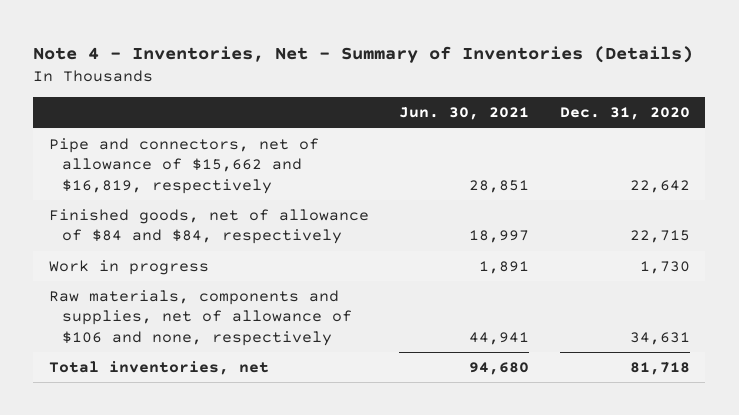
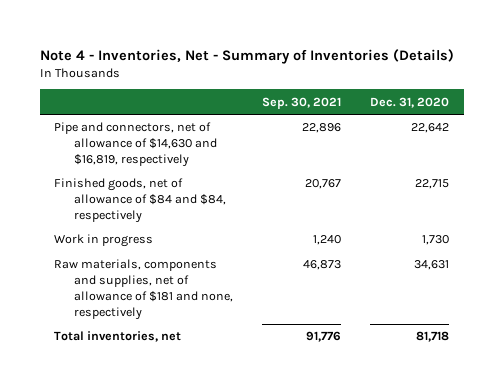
- | Jun. 30, 2021 | Dec. 31, 2020
+ | Sep. 30, 2021 | Dec. 31, 2020
- Pipe and connectors, net of allowance of $15,662 and $16,819, respectively | 28,851 | 22,642
+ Pipe and connectors, net of allowance of $14,630 and $16,819, respectively | 22,896 | 22,642
- Raw materials, components and supplies, net of allowance of $106 and none, respectively | 44,941 | 34,631
+ Raw materials, components and supplies, net of allowance of $181 and none, respectively | 46,873 | 34,631

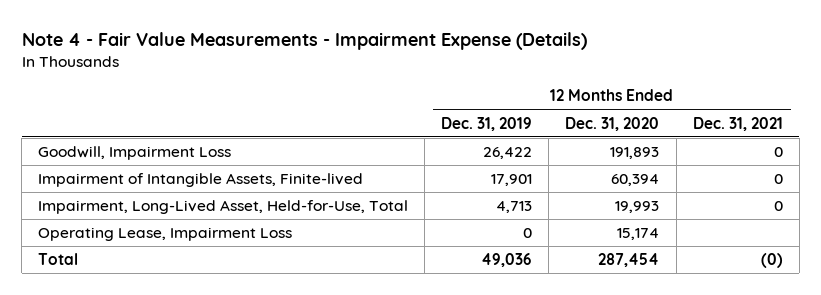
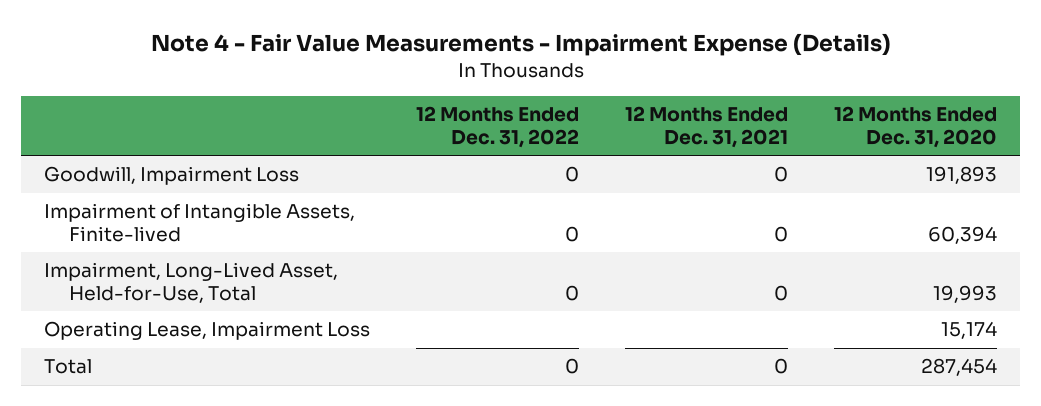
- | 12 Months Ended Dec. 31, 2019 | 12 Months Ended Dec. 31, 2020 | 12 Months Ended Dec. 31, 2021
+ | 12 Months Ended Dec. 31, 2022 | 12 Months Ended Dec. 31, 2021 | 12 Months Ended Dec. 31, 2020
- Total | 49,036 | 287,454 | (0)
+ Total | 0 | 0 | 287,454

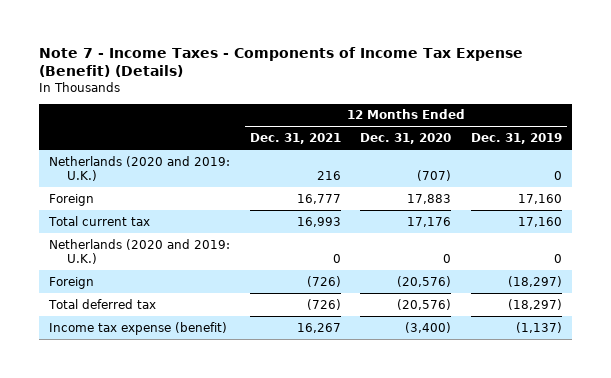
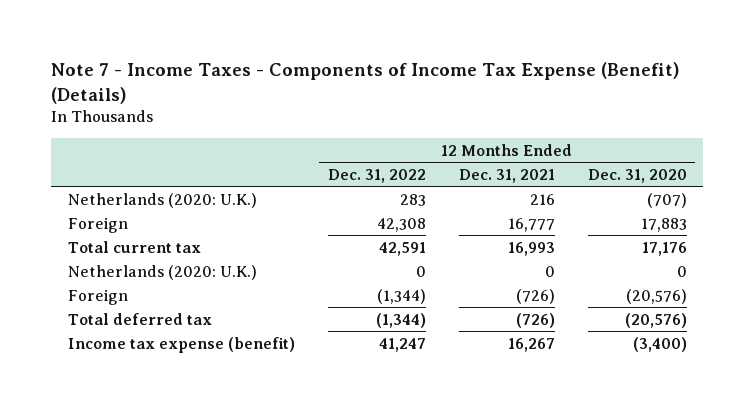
- | 12 Months Ended Dec. 31, 2021 | 12 Months Ended Dec. 31, 2020 | 12 Months Ended Dec. 31, 2019
+ | 12 Months Ended Dec. 31, 2022 | 12 Months Ended Dec. 31, 2021 | 12 Months Ended Dec. 31, 2020
- Netherlands (2020 and 2019: U.K.) | 216 | (707) | 0
+ Netherlands (2020: U.K.) | 283 | 216 | (707)
- Netherlands (2020 and 2019: U.K.) | 0 | 0 | 0
+ Netherlands (2020: U.K.) | 0 | 0 | 0

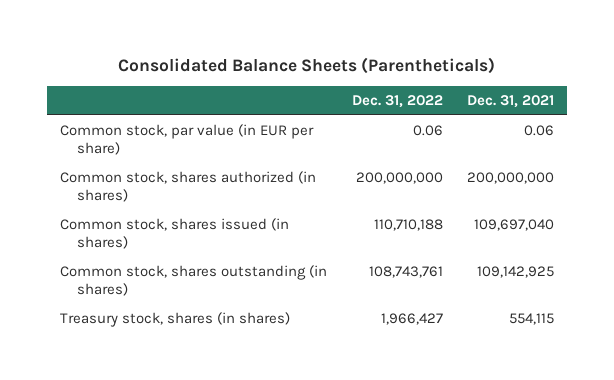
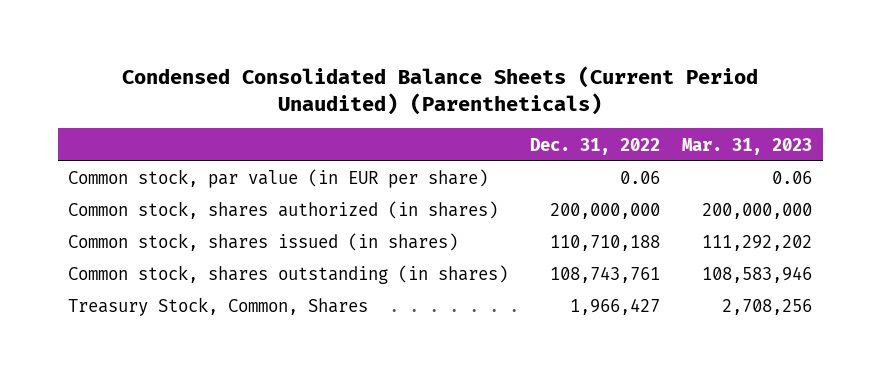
- Consolidated Balance Sheets (Parentheticals)
+ Condensed Consolidated Balance Sheets (Current Period Unaudited) (Parentheticals)
- | Dec. 31, 2022 | Dec. 31, 2021
+ | Dec. 31, 2022 | Mar. 31, 2023
- Treasury stock, shares (in shares) | 1,966,427 | 554,115
+ Treasury Stock, Common, Shares | 1,966,427 | 2,708,256

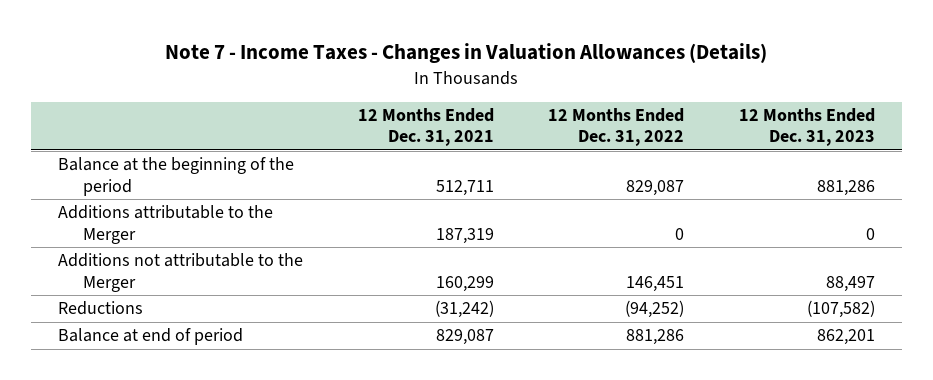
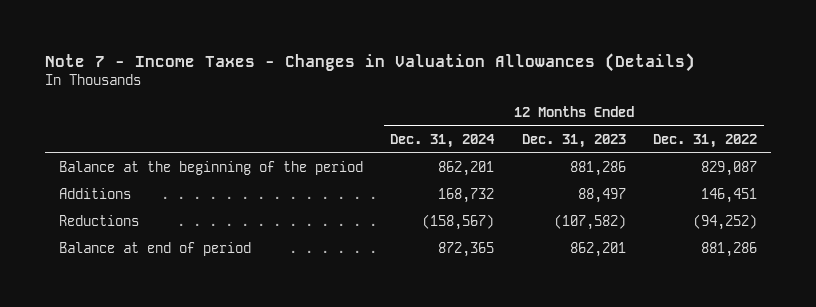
- | 12 Months Ended Dec. 31, 2021 | 12 Months Ended Dec. 31, 2022 | 12 Months Ended Dec. 31, 2023
+ | 12 Months Ended Dec. 31, 2024 | 12 Months Ended Dec. 31, 2023 | 12 Months Ended Dec. 31, 2022
- Additions attributable to the Merger | 187,319 | 0 | 0
- Additions not attributable to the Merger | 160,299 | 146,451 | 88,497
+ Additions | 168,732 | 88,497 | 146,451

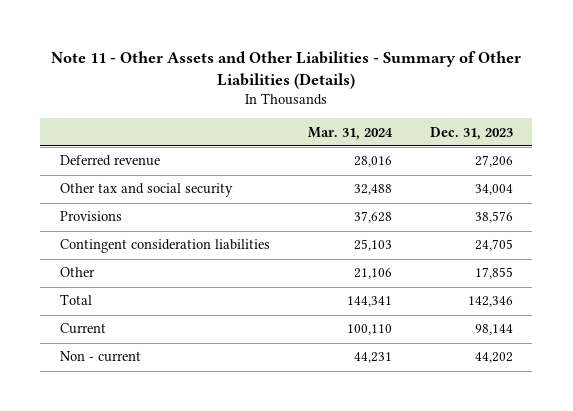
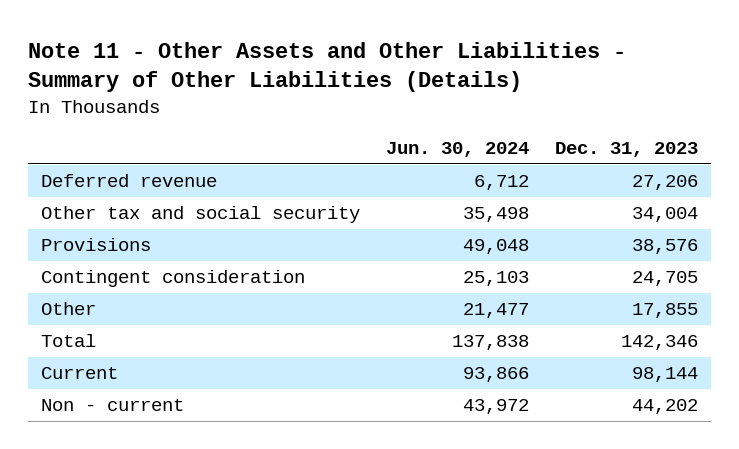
- | Mar. 31, 2024 | Dec. 31, 2023
+ | Jun. 30, 2024 | Dec. 31, 2023
- Contingent consideration liabilities | 25,103 | 24,705
+ Contingent consideration | 25,103 | 24,705

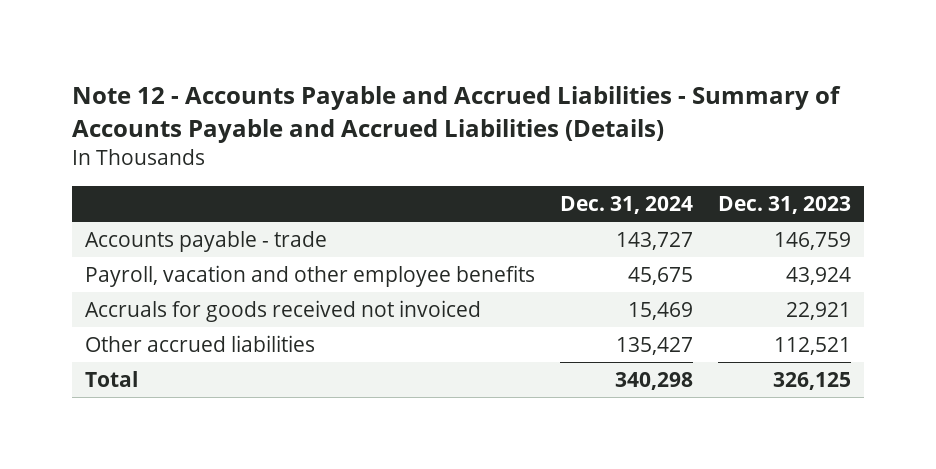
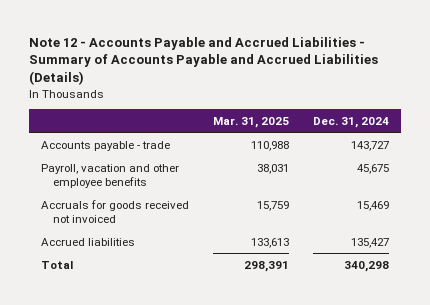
- | Dec. 31, 2024 | Dec. 31, 2023
+ | Mar. 31, 2025 | Dec. 31, 2024
- Other accrued liabilities | 135,427 | 112,521
+ Accrued liabilities | 133,613 | 135,427

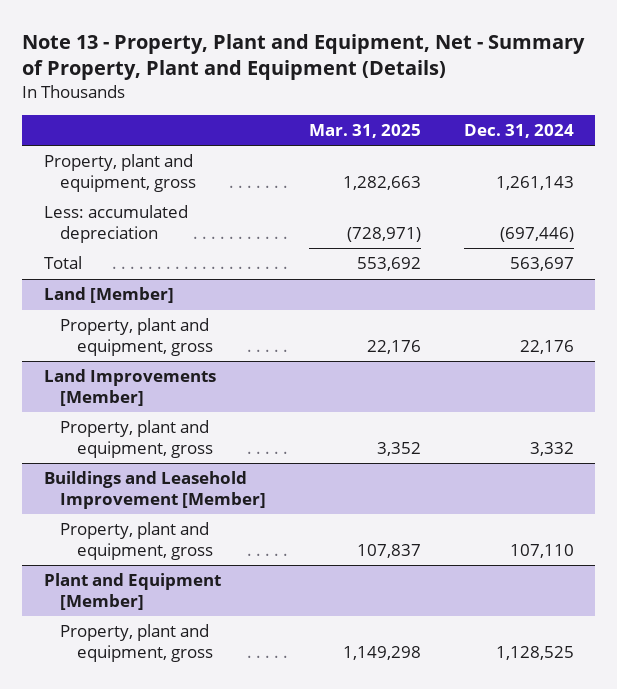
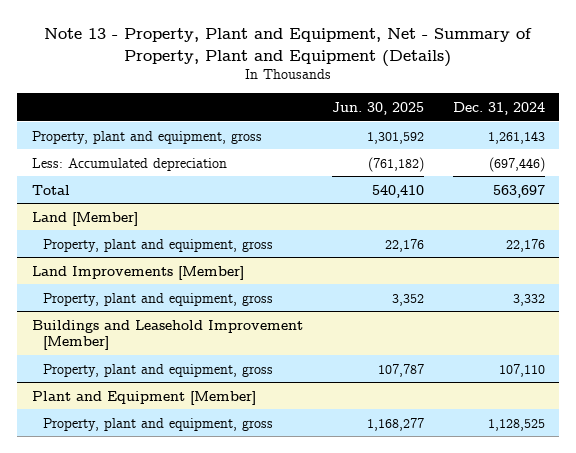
- | Mar. 31, 2025 | Dec. 31, 2024
+ | Jun. 30, 2025 | Dec. 31, 2024
- Less: accumulated depreciation | (728,971) | (697,446)
+ Less: Accumulated depreciation | (761,182) | (697,446)

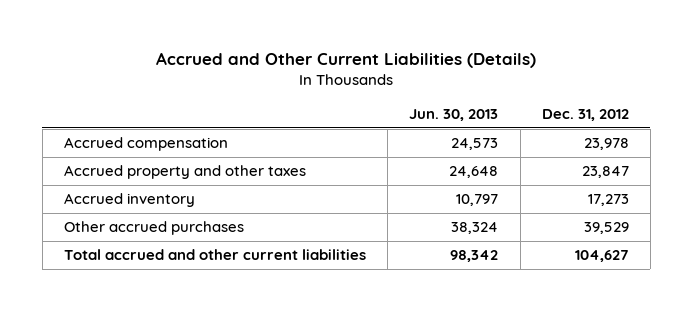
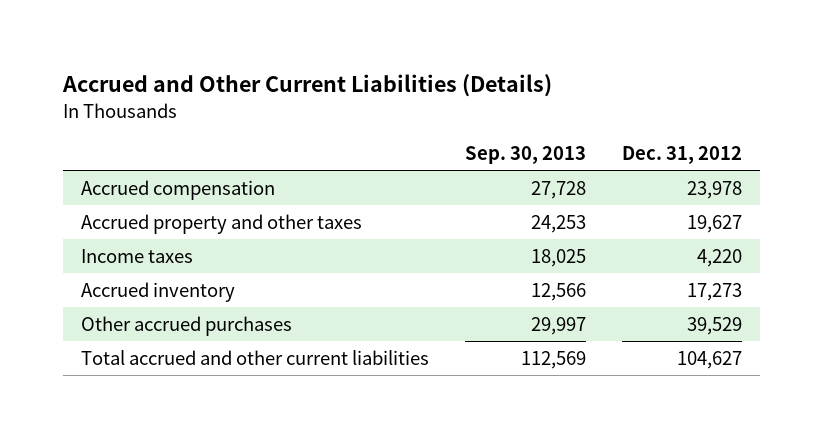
- | Jun. 30, 2013 | Dec. 31, 2012
+ | Sep. 30, 2013 | Dec. 31, 2012
- Accrued property and other taxes | 24,648 | 23,847
+ Accrued property and other taxes | 24,253 | 19,627
+ Income taxes | 18,025 | 4,220

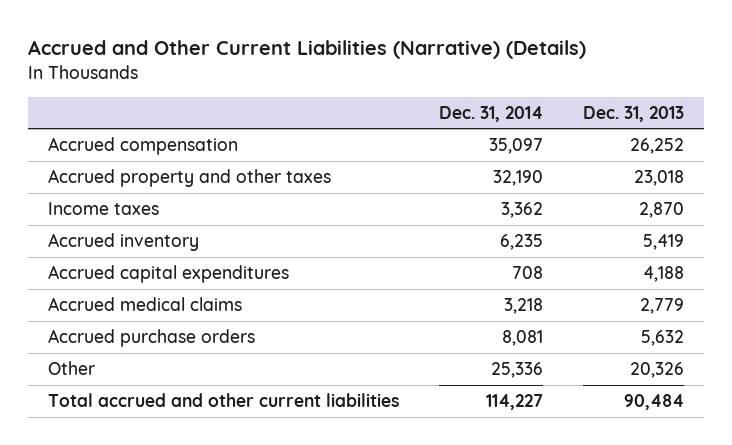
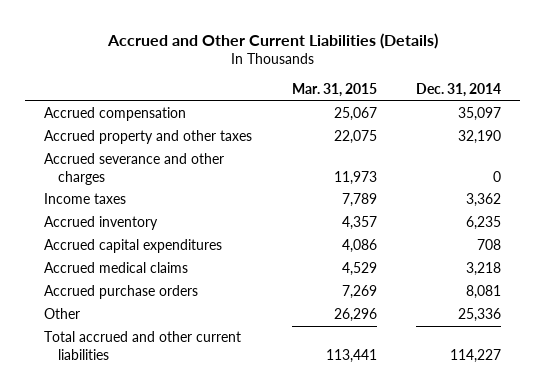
- Accrued and Other Current Liabilities (Narrative) (Details)
+ Accrued and Other Current Liabilities (Details)
- | Dec. 31, 2014 | Dec. 31, 2013
+ | Mar. 31, 2015 | Dec. 31, 2014
+ Accrued severance and other charges | 11,973 | 0

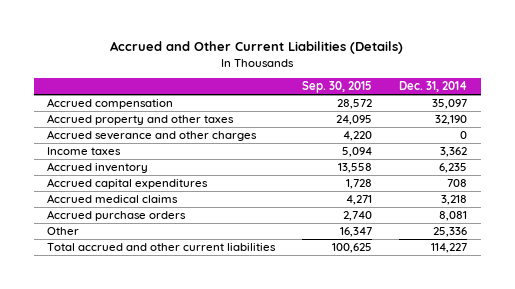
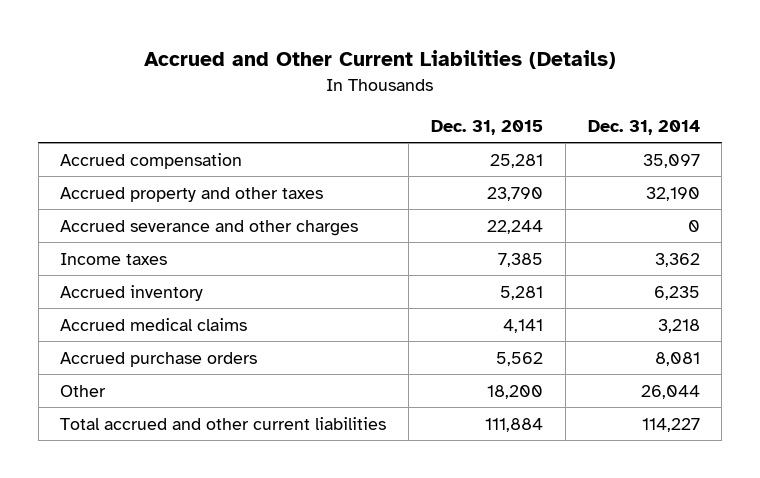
- | Sep. 30, 2015 | Dec. 31, 2014
+ | Dec. 31, 2015 | Dec. 31, 2014
- Accrued capital expenditures | 1,728 | 708
- Other | 16,347 | 25,336
+ Other | 18,200 | 26,044

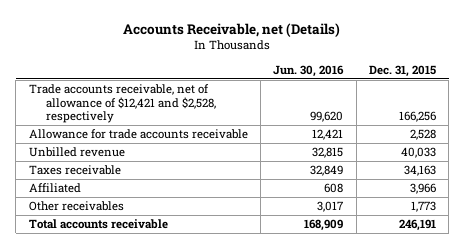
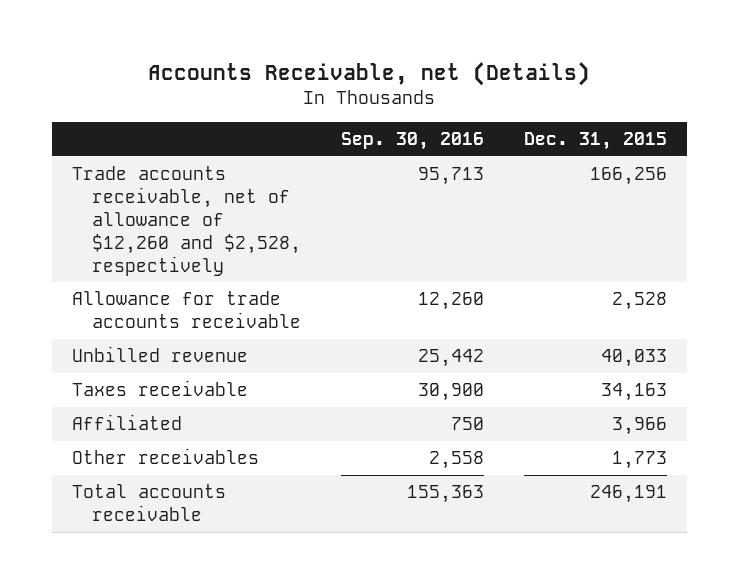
- | Jun. 30, 2016 | Dec. 31, 2015
+ | Sep. 30, 2016 | Dec. 31, 2015
- Trade accounts receivable, net of allowance of $12,421 and $2,528, respectively | 99,620 | 166,256
+ Trade accounts receivable, net of allowance of $12,260 and $2,528, respectively | 95,713 | 166,256

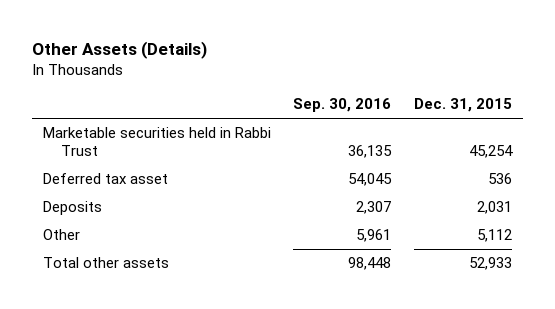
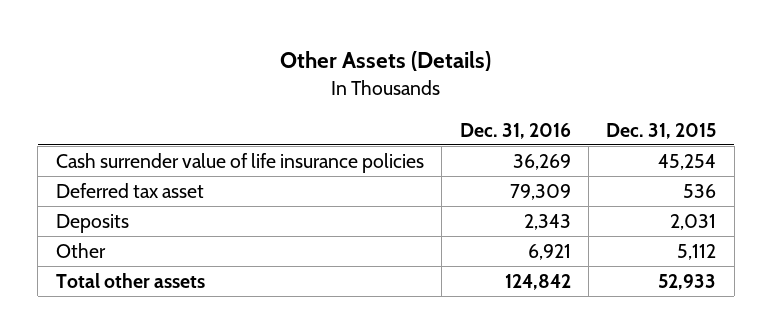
- | Sep. 30, 2016 | Dec. 31, 2015
+ | Dec. 31, 2016 | Dec. 31, 2015
- Marketable securities held in Rabbi Trust | 36,135 | 45,254
+ Cash surrender value of life insurance policies | 36,269 | 45,254

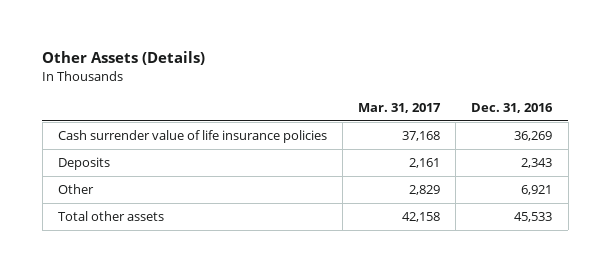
- | Dec. 31, 2016 | Dec. 31, 2015
+ | Mar. 31, 2017 | Dec. 31, 2016
- Deferred tax asset | 79,309 | 536
- Total other assets | 124,842 | 52,933
+ Total other assets | 42,158 | 45,533

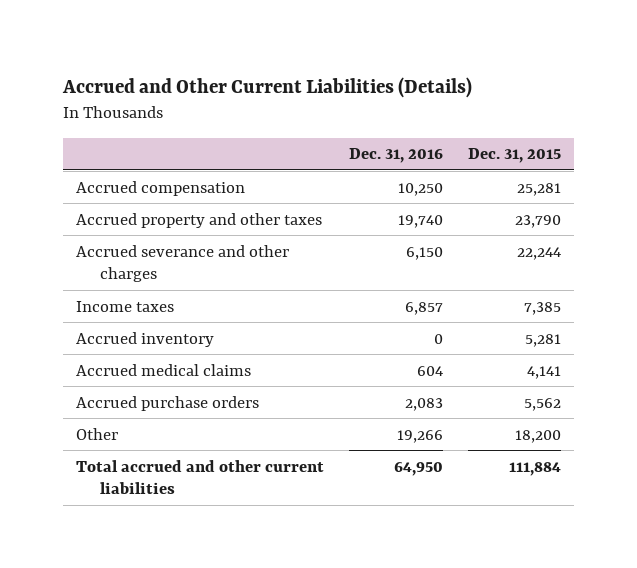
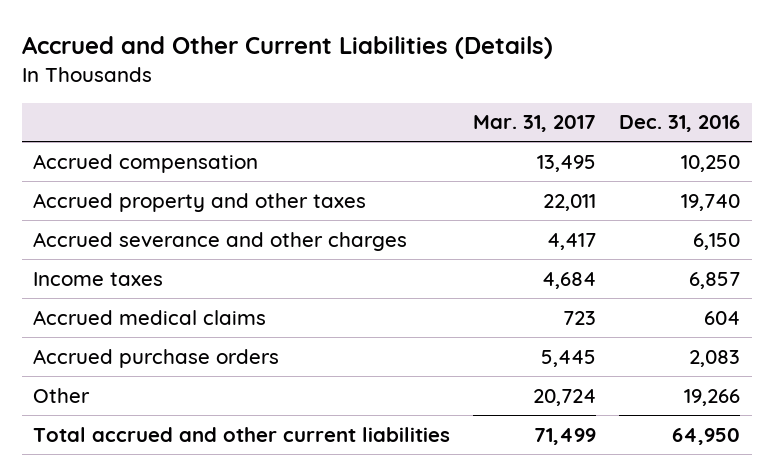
- | Dec. 31, 2016 | Dec. 31, 2015
+ | Mar. 31, 2017 | Dec. 31, 2016
- Accrued inventory | 0 | 5,281

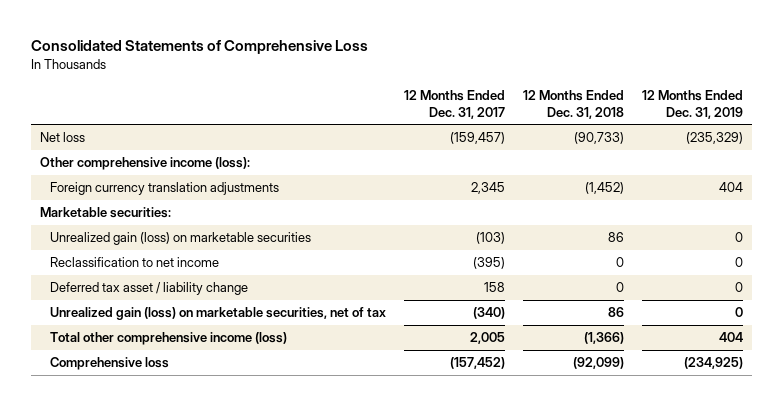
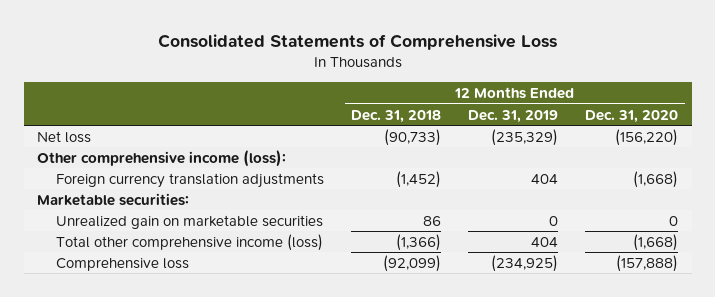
- | 12 Months Ended Dec. 31, 2017 | 12 Months Ended Dec. 31, 2018 | 12 Months Ended Dec. 31, 2019
+ | 12 Months Ended Dec. 31, 2018 | 12 Months Ended Dec. 31, 2019 | 12 Months Ended Dec. 31, 2020
- Unrealized gain (loss) on marketable securities | (103) | 86 | 0
- Reclassification to net income | (395) | 0 | 0
- Deferred tax asset / liability change | 158 | 0 | 0
- Unrealized gain (loss) on marketable securities, net of tax | (340) | 86 | 0
+ Unrealized gain on marketable securities | 86 | 0 | 0

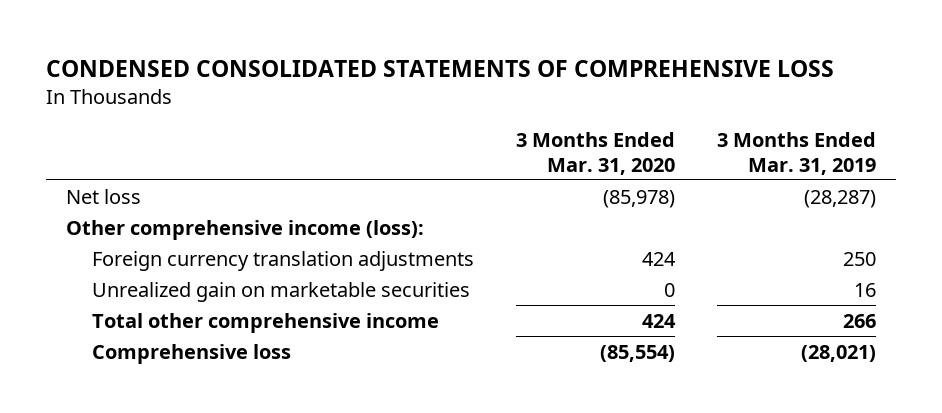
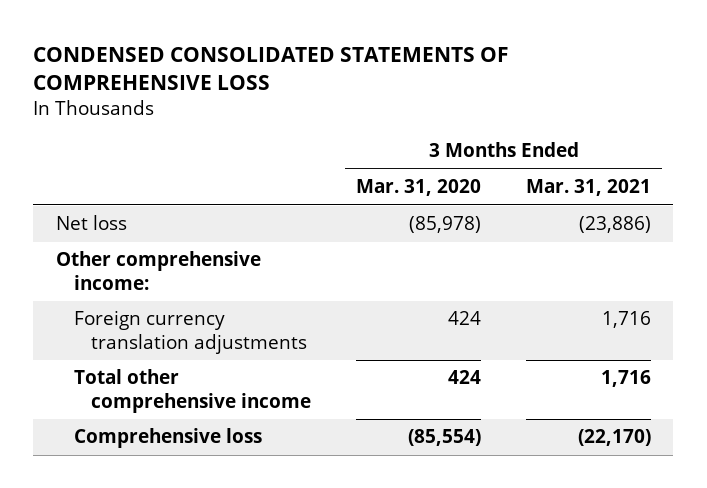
- | 3 Months Ended Mar. 31, 2020 | 3 Months Ended Mar. 31, 2019
+ | 3 Months Ended Mar. 31, 2020 | 3 Months Ended Mar. 31, 2021
- Other comprehensive income (loss):
+ Other comprehensive income:
- Unrealized gain on marketable securities | 0 | 16

